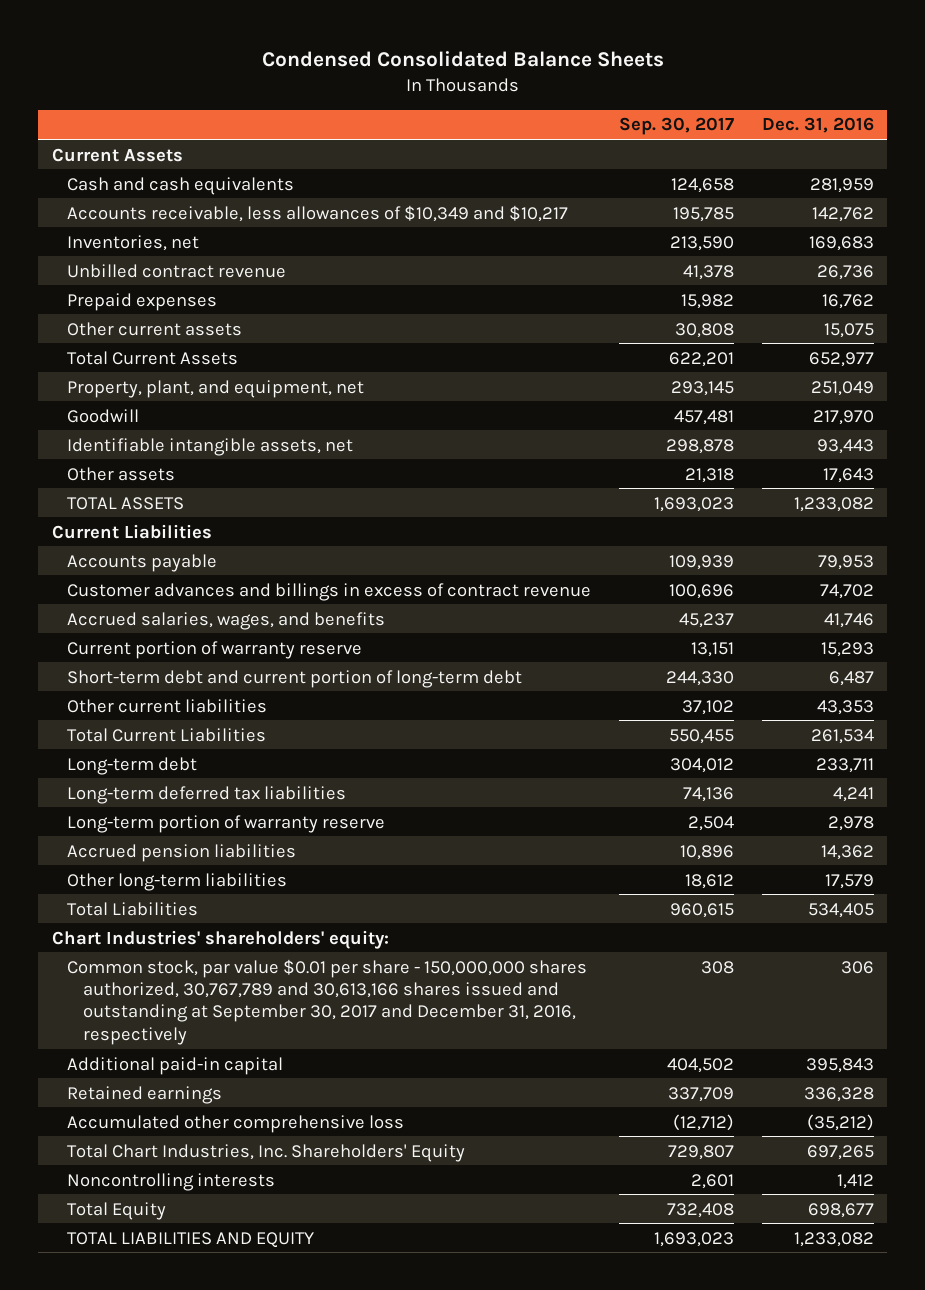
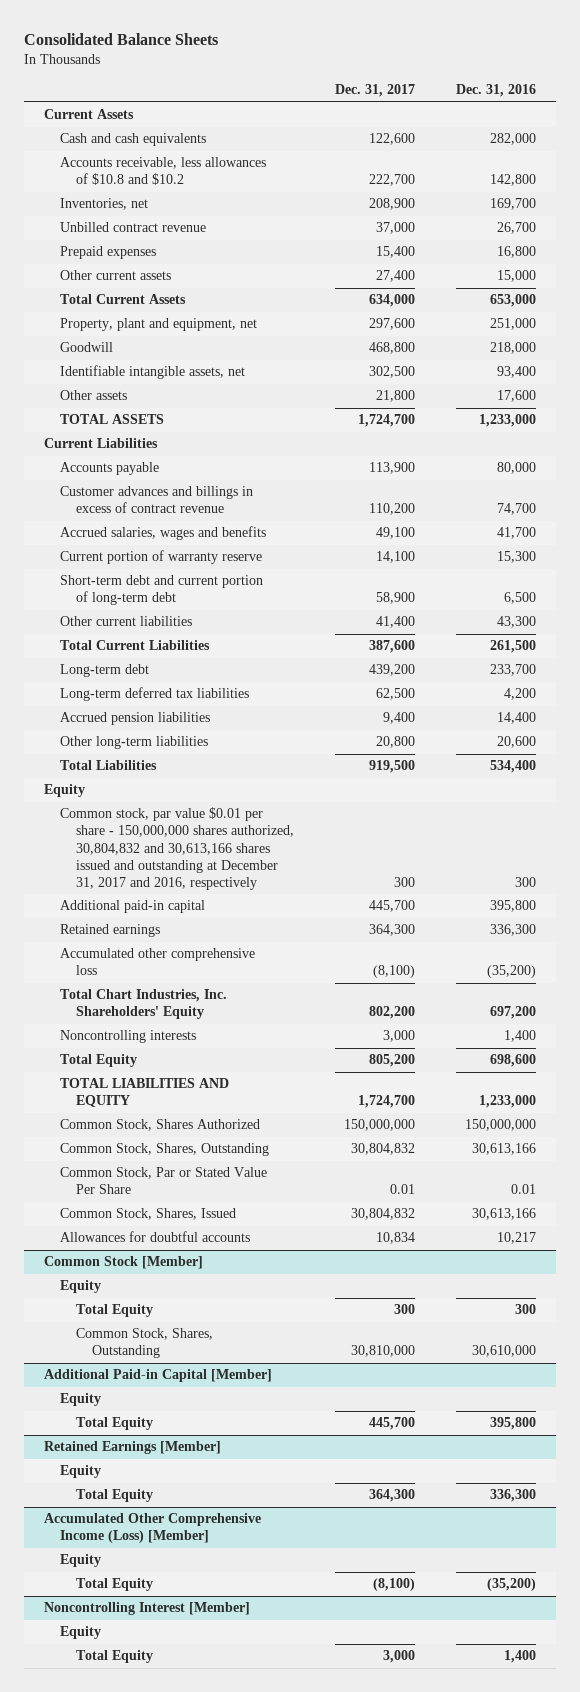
- Condensed Consolidated Balance Sheets
+ Consolidated Balance Sheets
- | Sep. 30, 2017 | Dec. 31, 2016
+ | Dec. 31, 2017 | Dec. 31, 2016
- Cash and cash equivalents | 124,658 | 281,959
- Accounts receivable, less allowances of $10,349 and $10,217 | 195,785 | 142,762
- Inventories, net | 213,590 | 169,683
- Unbilled contract revenue | 41,378 | 26,736
- Prepaid expenses | 15,982 | 16,762
- Other current assets | 30,808 | 15,075
- Total Current Assets | 622,201 | 652,977
- Property, plant, and equipment, net | 293,145 | 251,049
- Goodwill | 457,481 | 217,970
- Identifiable intangible assets, net | 298,878 | 93,443
- Other assets | 21,318 | 17,643
- TOTAL ASSETS | 1,693,023 | 1,233,082
+ Cash and cash equivalents | 122,600 | 282,000
+ Accounts receivable, less allowances of $10.8 and $10.2 | 222,700 | 142,800
+ Inventories, net | 208,900 | 169,700
+ Unbilled contract revenue | 37,000 | 26,700
+ Prepaid expenses | 15,400 | 16,800
+ Other current assets | 27,400 | 15,000
+ Total Current Assets | 634,000 | 653,000
+ Property, plant and equipment, net | 297,600 | 251,000
+ Goodwill | 468,800 | 218,000
+ Identifiable intangible assets, net | 302,500 | 93,400
+ Other assets | 21,800 | 17,600
+ TOTAL ASSETS | 1,724,700 | 1,233,000
- Accounts payable | 109,939 | 79,953
- Customer advances and billings in excess of contract revenue | 100,696 | 74,702
- Accrued salaries, wages, and benefits | 45,237 | 41,746
- Current portion of warranty reserve | 13,151 | 15,293
- Short-term debt and current portion of long-term debt | 244,330 | 6,487
- Other current liabilities | 37,102 | 43,353
- Total Current Liabilities | 550,455 | 261,534
- Long-term debt | 304,012 | 233,711
- Long-term deferred tax liabilities | 74,136 | 4,241
- Long-term portion of warranty reserve | 2,504 | 2,978
- Accrued pension liabilities | 10,896 | 14,362
- Other long-term liabilities | 18,612 | 17,579
- Total Liabilities | 960,615 | 534,405
- Chart Industries' shareholders' equity:
- Common stock, par value $0.01 per share - 150,000,000 shares authorized, 30,767,789 and 30,613,166 shares issued and outstanding at September 30, 2017 and December 31, 2016, respectively | 308 | 306
- Additional paid-in capital | 404,502 | 395,843
- Retained earnings | 337,709 | 336,328
- Accumulated other comprehensive loss | (12,712) | (35,212)
- Total Chart Industries, Inc. Shareholders' Equity | 729,807 | 697,265
- Noncontrolling interests | 2,601 | 1,412
- Total Equity | 732,408 | 698,677
- TOTAL LIABILITIES AND EQUITY | 1,693,023 | 1,233,082
+ Accounts payable | 113,900 | 80,000
+ Customer advances and billings in excess of contract revenue | 110,200 | 74,700
+ Accrued salaries, wages and benefits | 49,100 | 41,700
+ Current portion of warranty reserve | 14,100 | 15,300
+ Short-term debt and current portion of long-term debt | 58,900 | 6,500
+ Other current liabilities | 41,400 | 43,300
+ Total Current Liabilities | 387,600 | 261,500
+ Long-term debt | 439,200 | 233,700
+ Long-term deferred tax liabilities | 62,500 | 4,200
+ Accrued pension liabilities | 9,400 | 14,400
+ Other long-term liabilities | 20,800 | 20,600
+ Total Liabilities | 919,500 | 534,400
+ Equity
+ Common stock, par value $0.01 per share - 150,000,000 shares authorized, 30,804,832 and 30,613,166 shares issued and outstanding at December 31, 2017 and 2016, respectively | 300 | 300
+ Additional paid-in capital | 445,700 | 395,800
+ Retained earnings | 364,300 | 336,300
+ Accumulated other comprehensive loss | (8,100) | (35,200)
+ Total Chart Industries, Inc. Shareholders' Equity | 802,200 | 697,200
+ Noncontrolling interests | 3,000 | 1,400
+ Total Equity | 805,200 | 698,600
+ TOTAL LIABILITIES AND EQUITY | 1,724,700 | 1,233,000
+ Common Stock, Shares Authorized | 150,000,000 | 150,000,000
+ Common Stock, Shares, Outstanding | 30,804,832 | 30,613,166
+ Common Stock, Par or Stated Value Per Share | 0.01 | 0.01
+ Common Stock, Shares, Issued | 30,804,832 | 30,613,166
+ Allowances for doubtful accounts | 10,834 | 10,217
+ Common Stock [Member]
+ Equity
+ Total Equity | 300 | 300
+ Common Stock, Shares, Outstanding | 30,810,000 | 30,610,000
+ Additional Paid-in Capital [Member]
+ Equity
+ Total Equity | 445,700 | 395,800
+ Retained Earnings [Member]
+ Equity
+ Total Equity | 364,300 | 336,300
+ Accumulated Other Comprehensive Income (Loss) [Member]
+ Equity
+ Total Equity | (8,100) | (35,200)
+ Noncontrolling Interest [Member]
+ Equity
+ Total Equity | 3,000 | 1,400

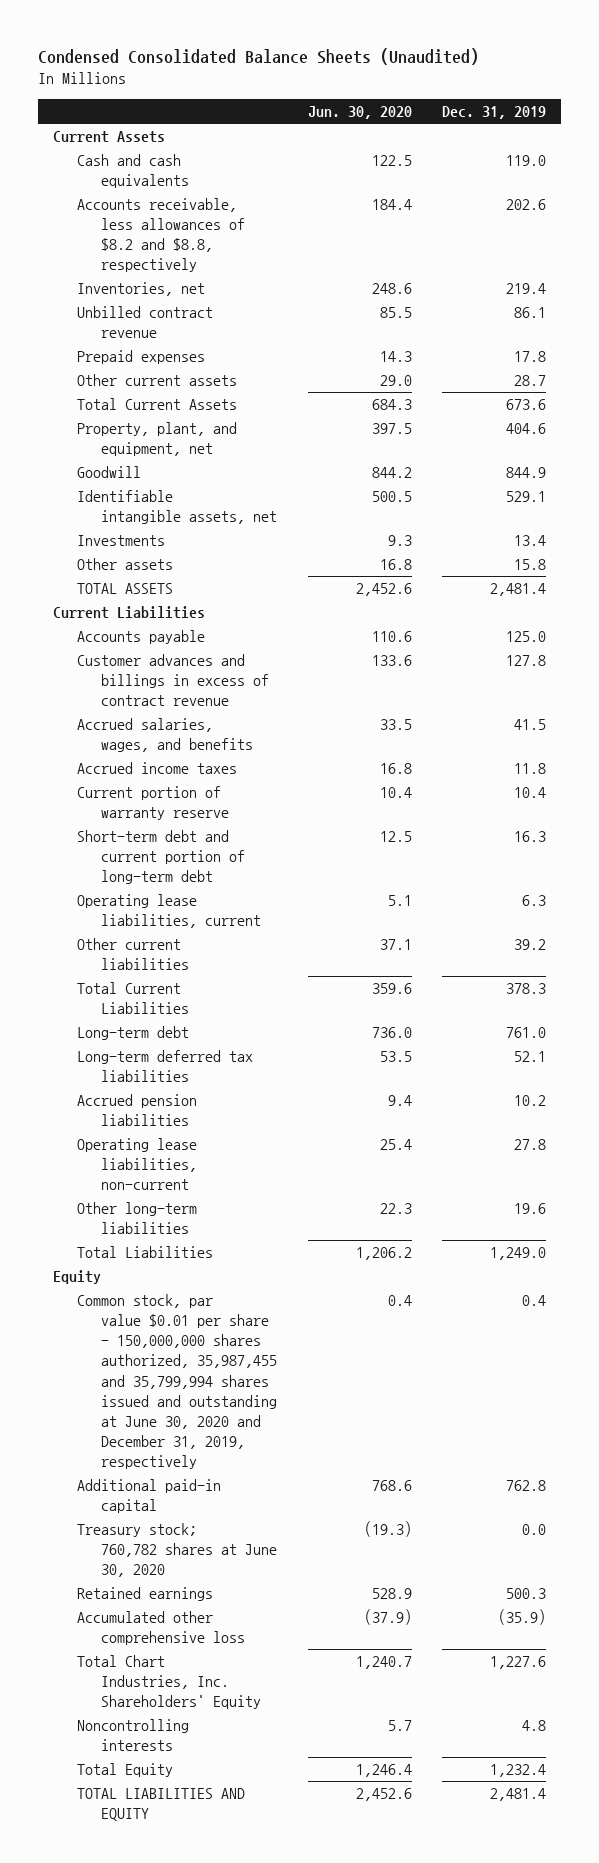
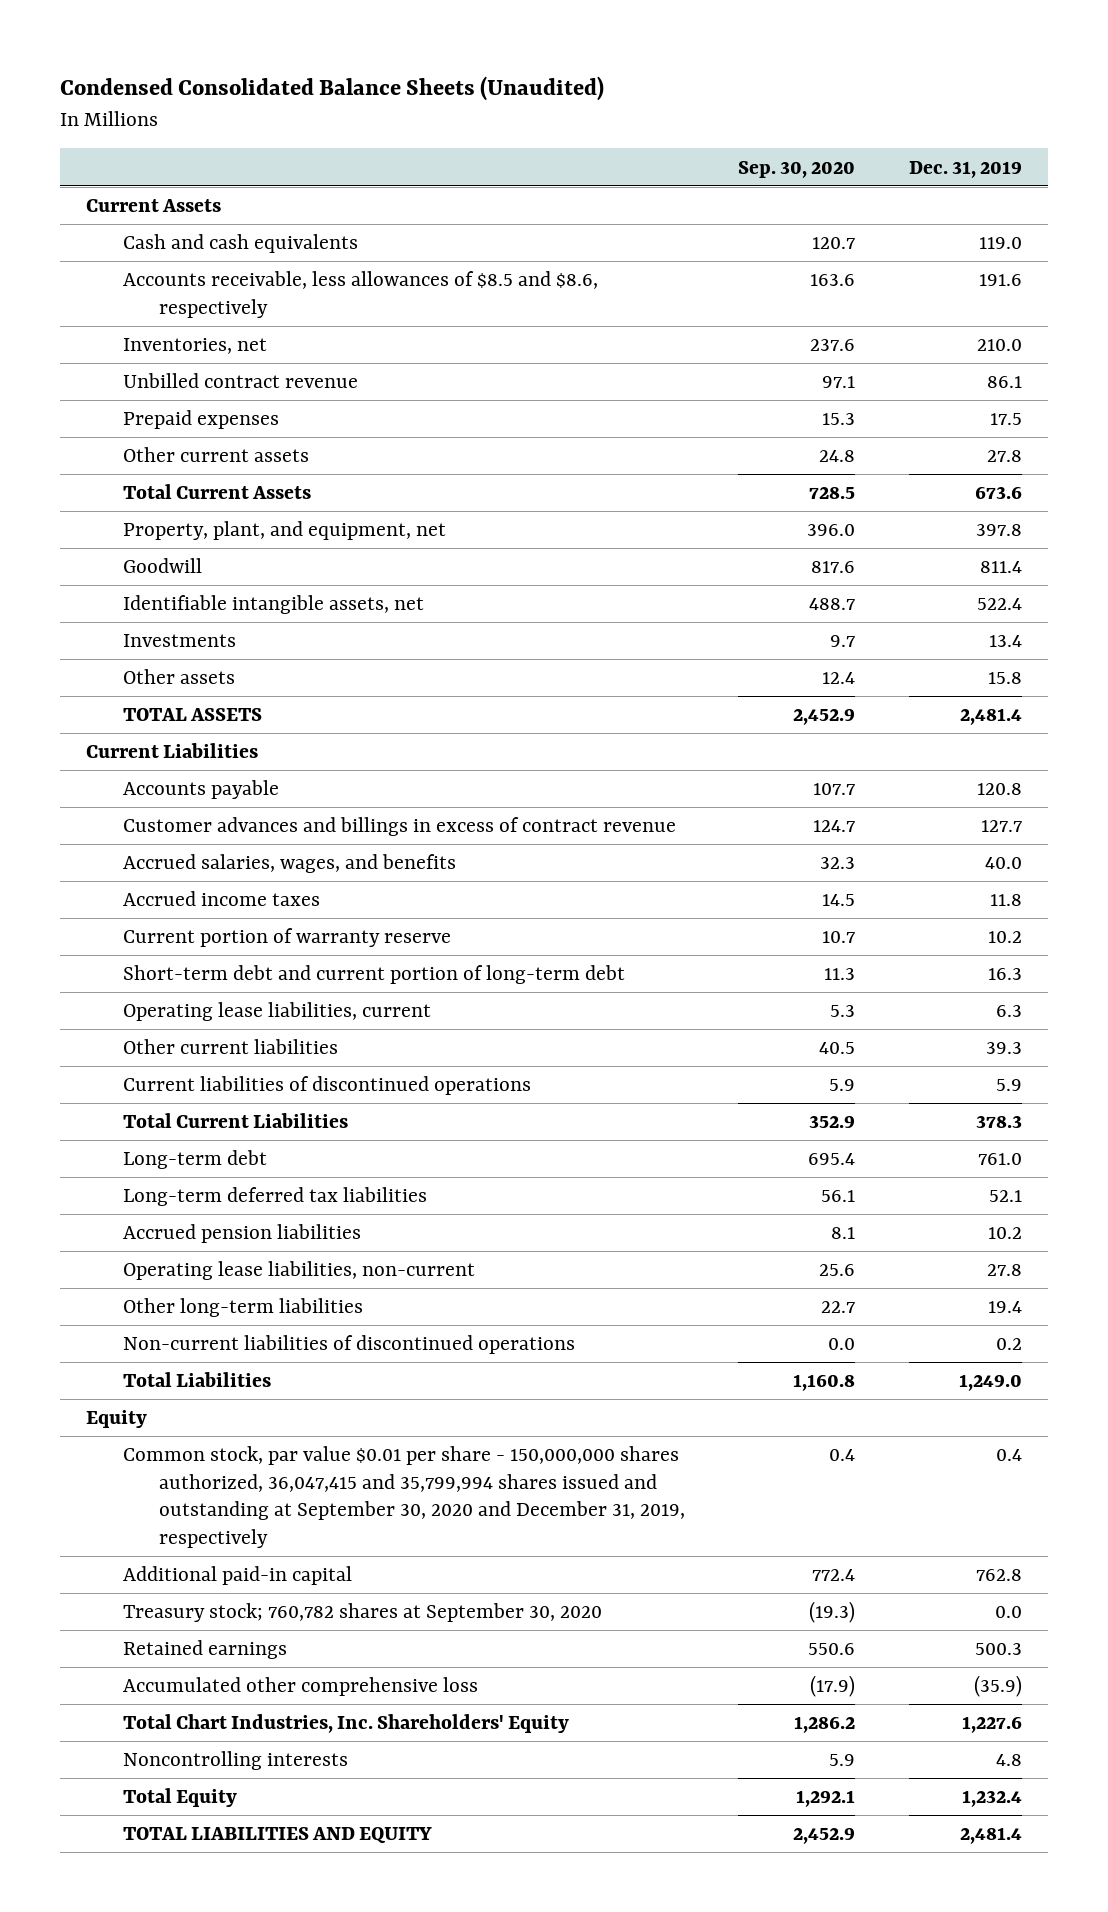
- | Jun. 30, 2020 | Dec. 31, 2019
+ | Sep. 30, 2020 | Dec. 31, 2019
- Accounts receivable, less allowances of $8.2 and $8.8, respectively | 184.4 | 202.6
- Inventories, net | 248.6 | 219.4
+ Accounts receivable, less allowances of $8.5 and $8.6, respectively | 163.6 | 191.6
+ Inventories, net | 237.6 | 210.0
- Prepaid expenses | 14.3 | 17.8
- Other current assets | 29.0 | 28.7
+ Prepaid expenses | 15.3 | 17.5
+ Other current assets | 24.8 | 27.8
- Property, plant, and equipment, net | 397.5 | 404.6
- Goodwill | 844.2 | 844.9
- Identifiable intangible assets, net | 500.5 | 529.1
+ Property, plant, and equipment, net | 396.0 | 397.8
+ Goodwill | 817.6 | 811.4
+ Identifiable intangible assets, net | 488.7 | 522.4
- Accounts payable | 110.6 | 125.0
- Customer advances and billings in excess of contract revenue | 133.6 | 127.8
- Accrued salaries, wages, and benefits | 33.5 | 41.5
+ Accounts payable | 107.7 | 120.8
+ Customer advances and billings in excess of contract revenue | 124.7 | 127.7
+ Accrued salaries, wages, and benefits | 32.3 | 40.0
- Current portion of warranty reserve | 10.4 | 10.4
+ Current portion of warranty reserve | 10.7 | 10.2
- Other current liabilities | 37.1 | 39.2
+ Other current liabilities | 40.5 | 39.3
+ Current liabilities of discontinued operations | 5.9 | 5.9
- Other long-term liabilities | 22.3 | 19.6
+ Other long-term liabilities | 22.7 | 19.4
+ Non-current liabilities of discontinued operations | 0.0 | 0.2
- Common stock, par value $0.01 per share - 150,000,000 shares authorized, 35,987,455 and 35,799,994 shares issued and outstanding at June 30, 2020 and December 31, 2019, respectively | 0.4 | 0.4
+ Common stock, par value $0.01 per share - 150,000,000 shares authorized, 36,047,415 and 35,799,994 shares issued and outstanding at September 30, 2020 and December 31, 2019, respectively | 0.4 | 0.4
- Treasury stock; 760,782 shares at June 30, 2020 | (19.3) | 0.0
+ Treasury stock; 760,782 shares at September 30, 2020 | (19.3) | 0.0

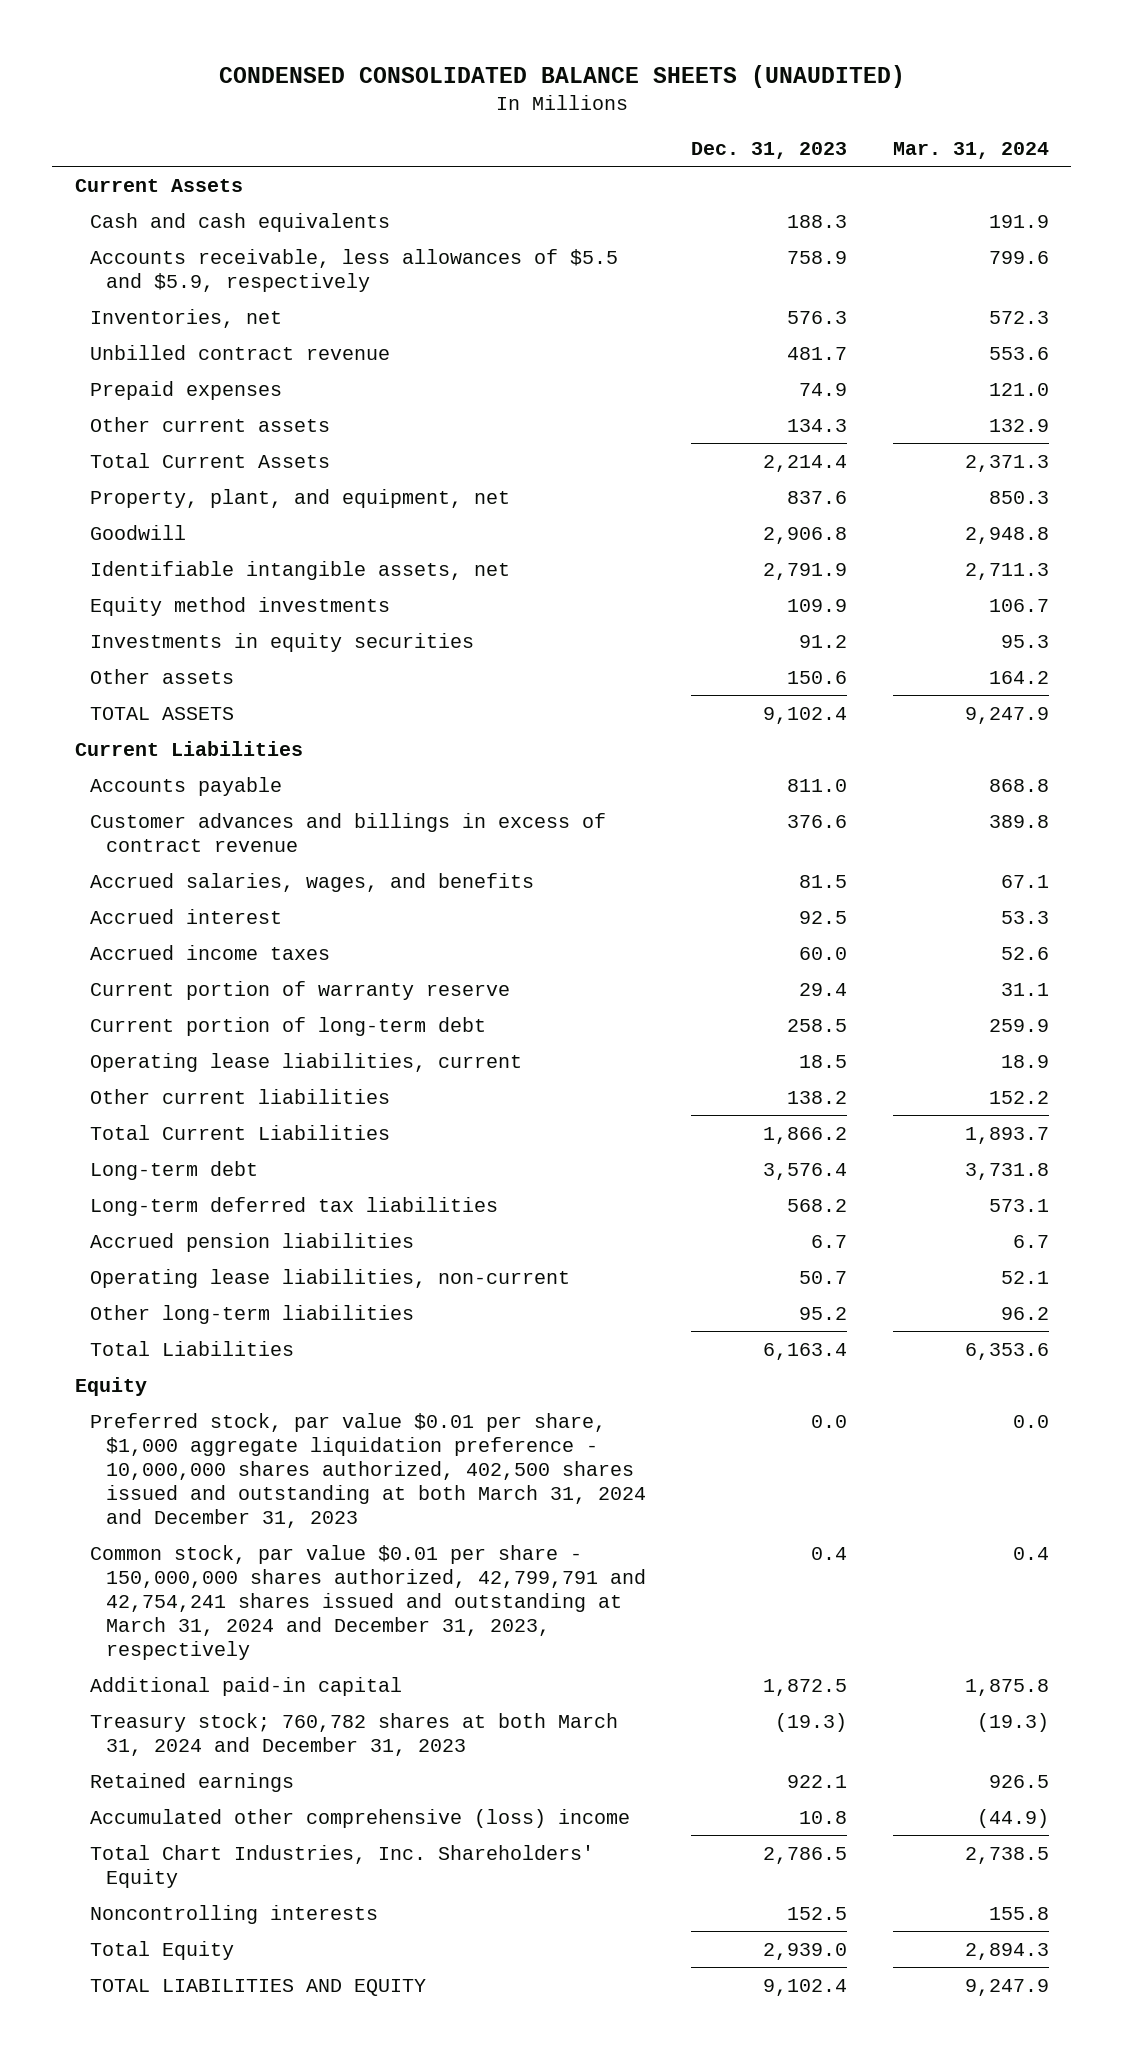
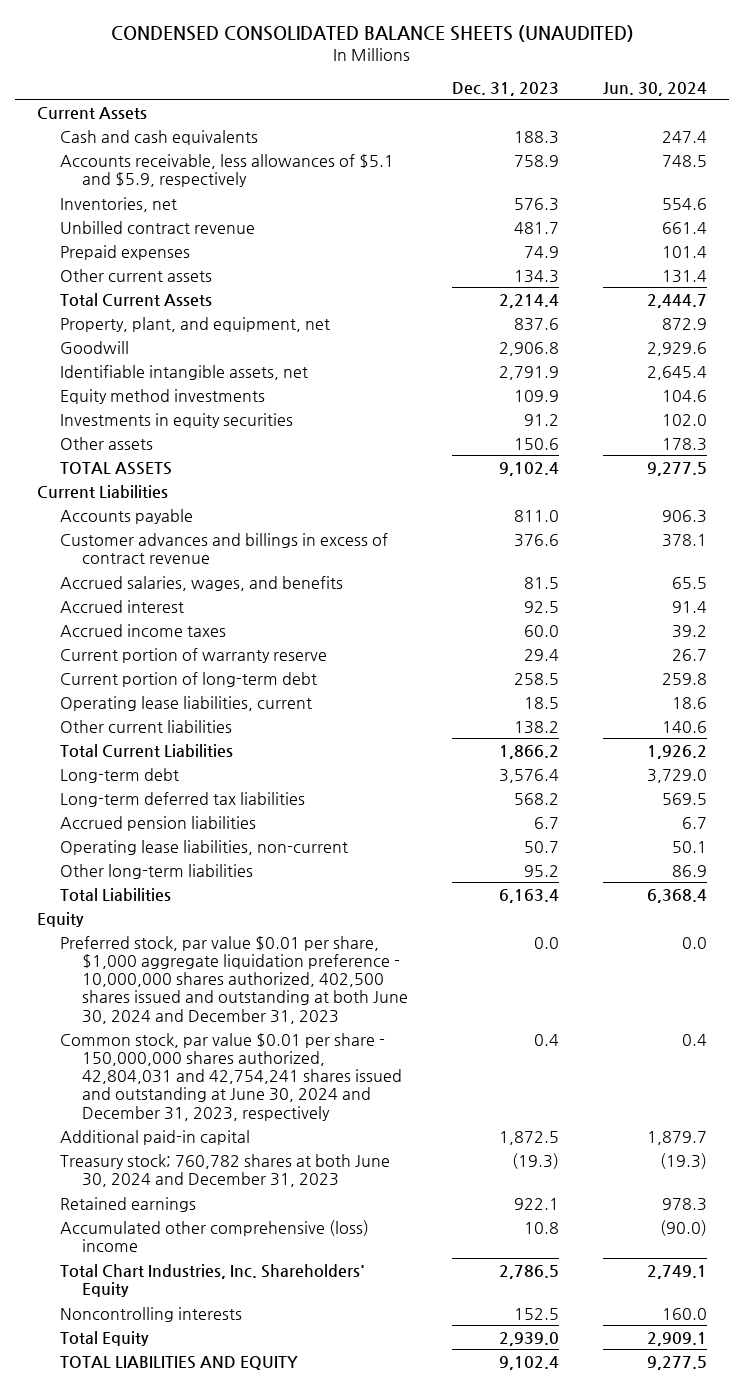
- | Dec. 31, 2023 | Mar. 31, 2024
+ | Dec. 31, 2023 | Jun. 30, 2024
- Accounts receivable, less allowances of $5.5 and $5.9, respectively | 758.9 | 799.6
+ Accounts receivable, less allowances of $5.1 and $5.9, respectively | 758.9 | 748.5
- Preferred stock, par value $0.01 per share, $1,000 aggregate liquidation preference - 10,000,000 shares authorized, 402,500 shares issued and outstanding at both March 31, 2024 and December 31, 2023 | 0.0 | 0.0
- Common stock, par value $0.01 per share - 150,000,000 shares authorized, 42,799,791 and 42,754,241 shares issued and outstanding at March 31, 2024 and December 31, 2023, respectively | 0.4 | 0.4
+ Preferred stock, par value $0.01 per share, $1,000 aggregate liquidation preference - 10,000,000 shares authorized, 402,500 shares issued and outstanding at both June 30, 2024 and December 31, 2023 | 0.0 | 0.0
+ Common stock, par value $0.01 per share - 150,000,000 shares authorized, 42,804,031 and 42,754,241 shares issued and outstanding at June 30, 2024 and December 31, 2023, respectively | 0.4 | 0.4
- Treasury stock; 760,782 shares at both March 31, 2024 and December 31, 2023 | (19.3) | (19.3)
+ Treasury stock; 760,782 shares at both June 30, 2024 and December 31, 2023 | (19.3) | (19.3)

